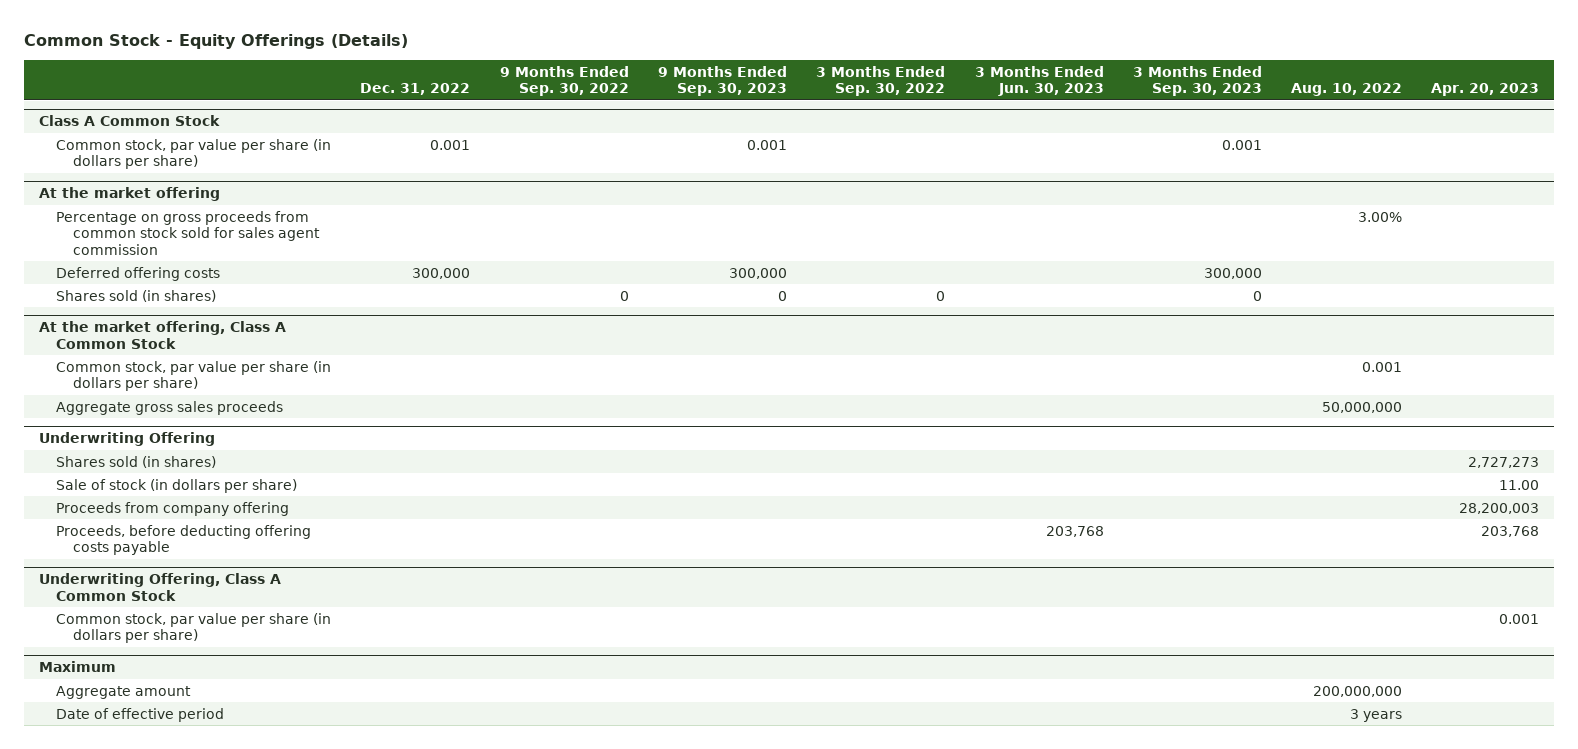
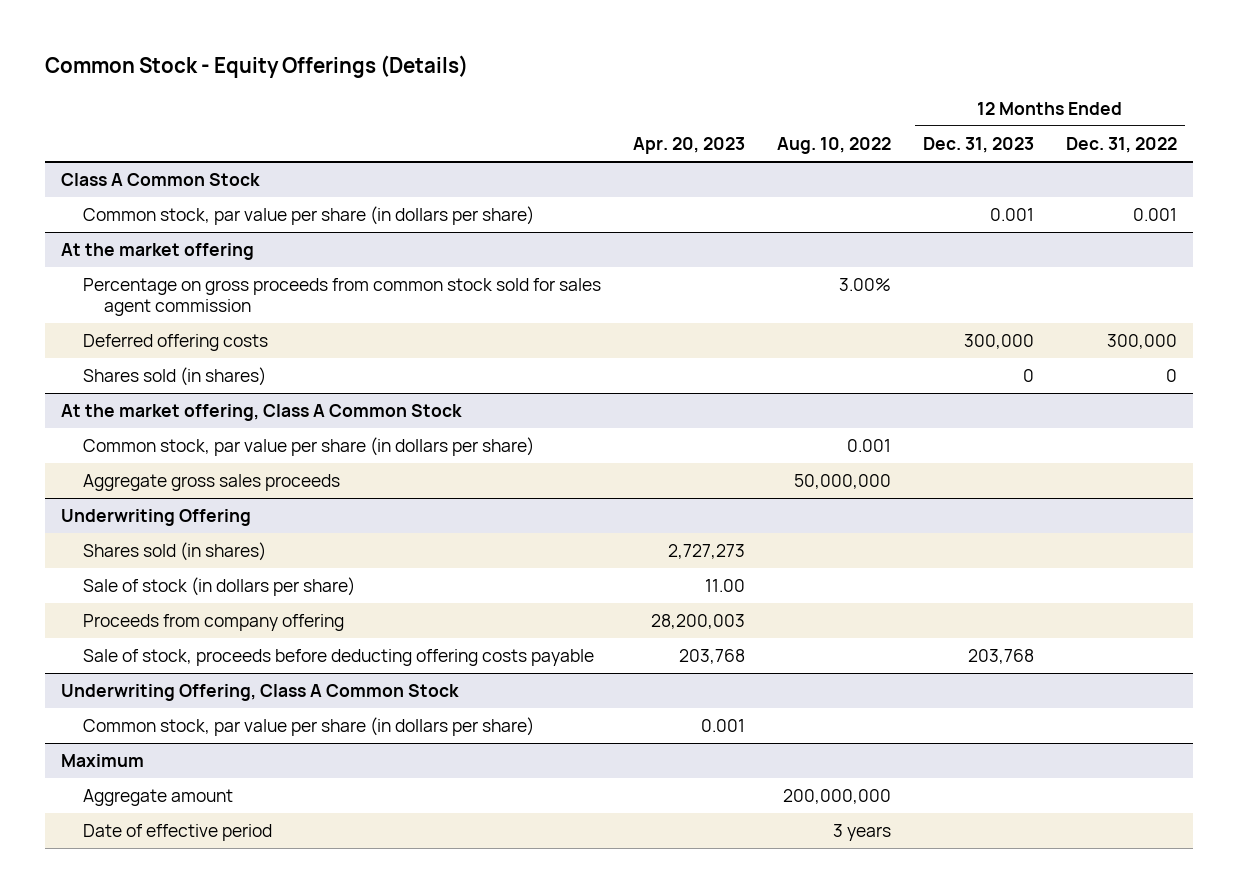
- | Dec. 31, 2022 | 9 Months Ended Sep. 30, 2022 | 9 Months Ended Sep. 30, 2023 | 3 Months Ended Sep. 30, 2022 | 3 Months Ended Jun. 30, 2023 | 3 Months Ended Sep. 30, 2023 | Aug. 10, 2022 | Apr. 20, 2023
+ | Apr. 20, 2023 | Aug. 10, 2022 | 12 Months Ended Dec. 31, 2023 | 12 Months Ended Dec. 31, 2022
@ Underwriting Offering
- Proceeds, before deducting offering costs payable | | | | | 203,768 | | | 203,768
+ Sale of stock, proceeds before deducting offering costs payable | 203,768 | | 203,768 |

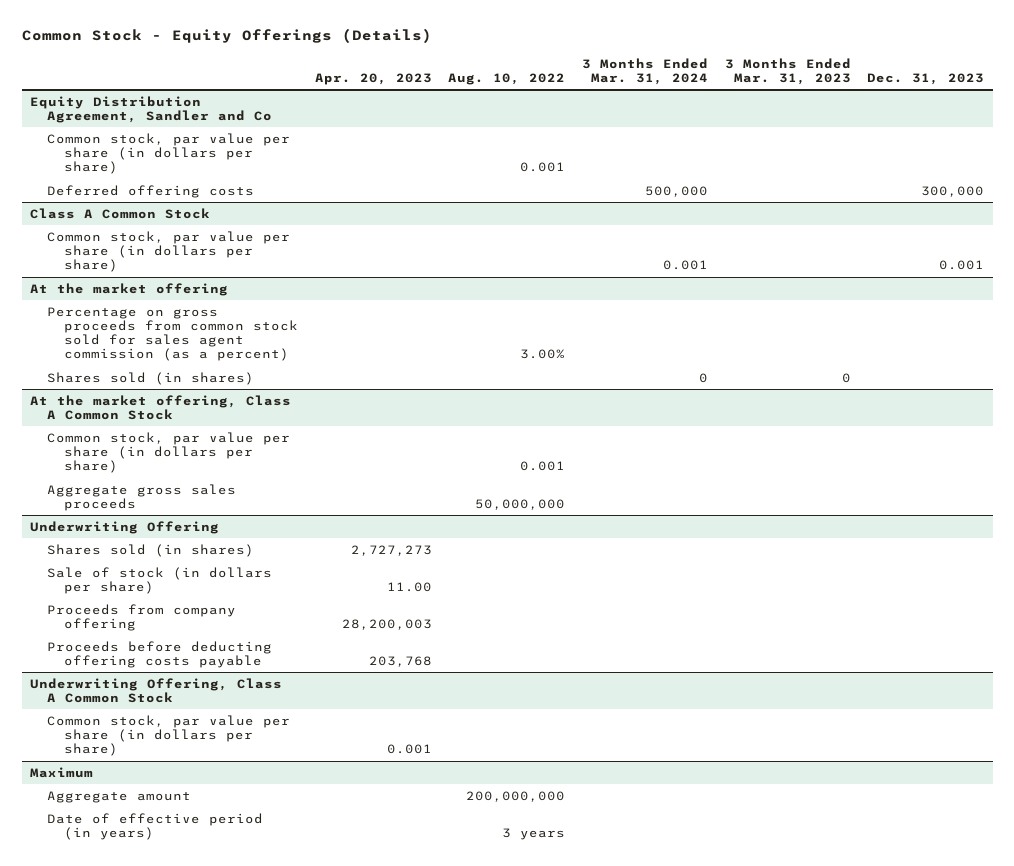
- | Apr. 20, 2023 | Aug. 10, 2022 | 12 Months Ended Dec. 31, 2023 | 12 Months Ended Dec. 31, 2022
+ | Apr. 20, 2023 | Aug. 10, 2022 | 3 Months Ended Mar. 31, 2024 | 3 Months Ended Mar. 31, 2023 | Dec. 31, 2023
+ Equity Distribution Agreement, Sandler and Co
+ Common stock, par value per share (in dollars per share) | | 0.001 | | |
+ Deferred offering costs | | | 500,000 | | 300,000
@ At the market offering
- Percentage on gross proceeds from common stock sold for sales agent commission | | 3.00% | |
- Deferred offering costs | | | 300,000 | 300,000
+ Percentage on gross proceeds from common stock sold for sales agent commission (as a percent) | | 3.00% | | |
@ Underwriting Offering
- Sale of stock, proceeds before deducting offering costs payable | 203,768 | | 203,768 |
+ Proceeds before deducting offering costs payable | 203,768 | | | |
@ Maximum
- Date of effective period | | 3 years | |
+ Date of effective period (in years) | | 3 years | | |

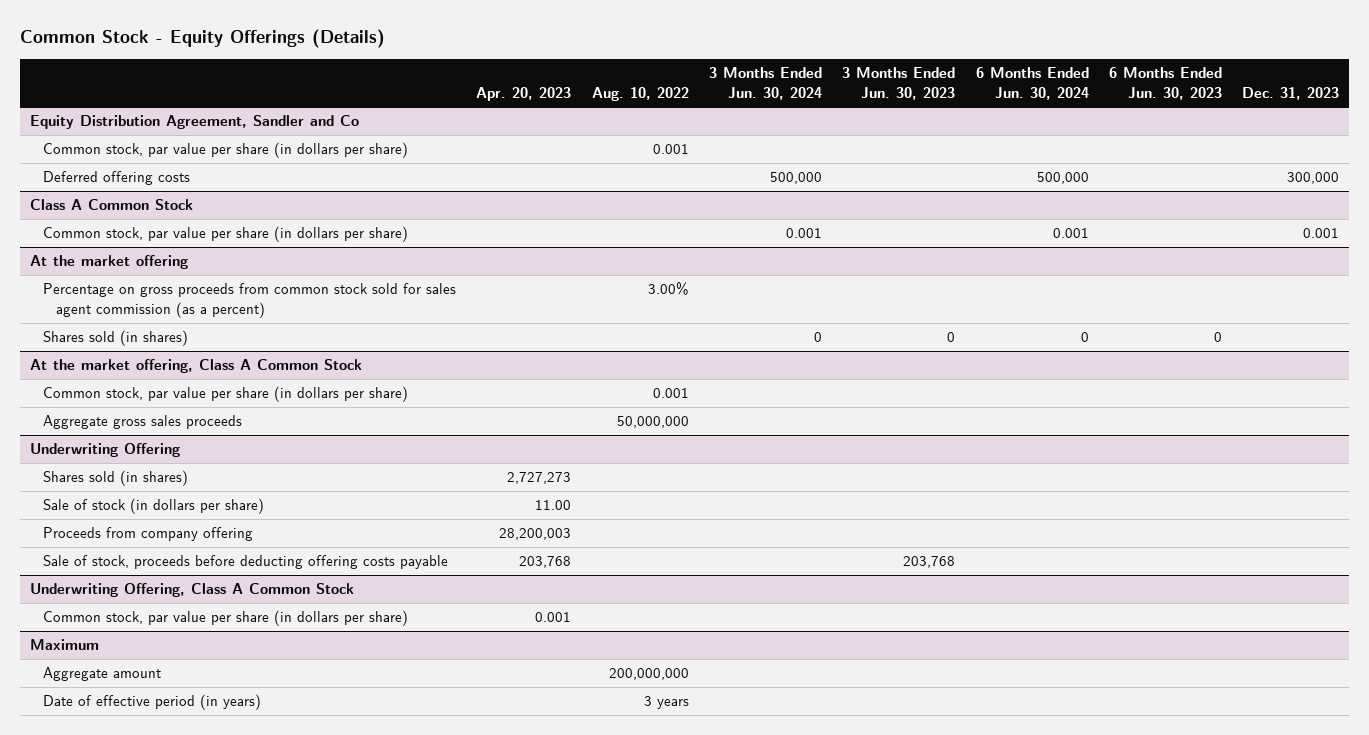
- | Apr. 20, 2023 | Aug. 10, 2022 | 3 Months Ended Mar. 31, 2024 | 3 Months Ended Mar. 31, 2023 | Dec. 31, 2023
+ | Apr. 20, 2023 | Aug. 10, 2022 | 3 Months Ended Jun. 30, 2024 | 3 Months Ended Jun. 30, 2023 | 6 Months Ended Jun. 30, 2024 | 6 Months Ended Jun. 30, 2023 | Dec. 31, 2023
@ Underwriting Offering
- Proceeds before deducting offering costs payable | 203,768 | | | |
+ Sale of stock, proceeds before deducting offering costs payable | 203,768 | | | 203,768 | | |

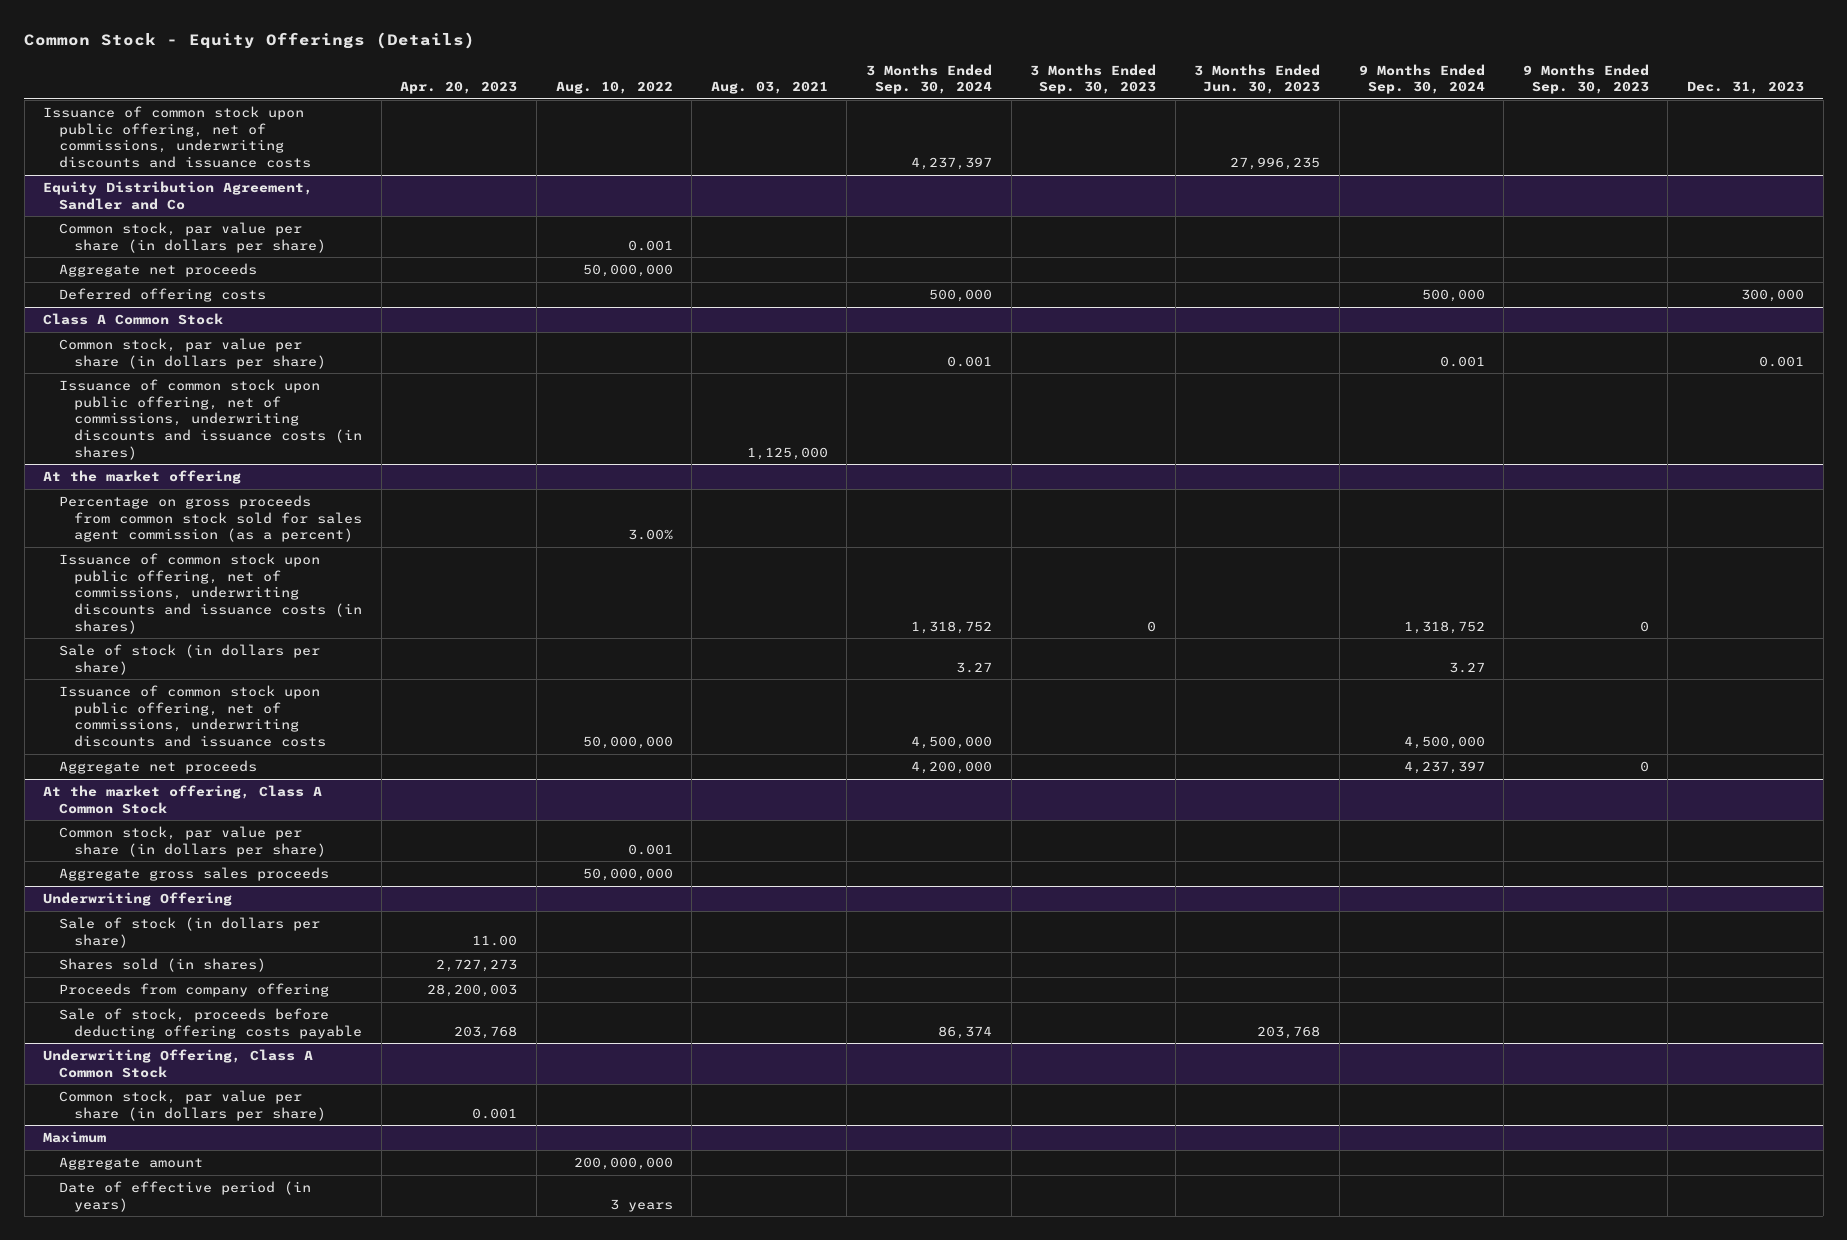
- | Apr. 20, 2023 | Aug. 10, 2022 | 3 Months Ended Jun. 30, 2024 | 3 Months Ended Jun. 30, 2023 | 6 Months Ended Jun. 30, 2024 | 6 Months Ended Jun. 30, 2023 | Dec. 31, 2023
+ | Apr. 20, 2023 | Aug. 10, 2022 | Aug. 03, 2021 | 3 Months Ended Sep. 30, 2024 | 3 Months Ended Sep. 30, 2023 | 3 Months Ended Jun. 30, 2023 | 9 Months Ended Sep. 30, 2024 | 9 Months Ended Sep. 30, 2023 | Dec. 31, 2023
+ Issuance of common stock upon public offering, net of commissions, underwriting discounts and issuance costs | | | | 4,237,397 | | 27,996,235 | | |
@ Equity Distribution Agreement, Sandler and Co
+ Aggregate net proceeds | | 50,000,000 | | | | | | |
@ Class A Common Stock
+ Issuance of common stock upon public offering, net of commissions, underwriting discounts and issuance costs (in shares) | | | 1,125,000 | | | | | |
@ At the market offering
- Shares sold (in shares) | | | 0 | 0 | 0 | 0 |
+ Issuance of common stock upon public offering, net of commissions, underwriting discounts and issuance costs (in shares) | | | | 1,318,752 | 0 | | 1,318,752 | 0 |
+ Sale of stock (in dollars per share) | | | | 3.27 | | | 3.27 | |
+ Issuance of common stock upon public offering, net of commissions, underwriting discounts and issuance costs | | 50,000,000 | | 4,500,000 | | | 4,500,000 | |
+ Aggregate net proceeds | | | | 4,200,000 | | | 4,237,397 | 0 |
@ Underwriting Offering
moved down: Shares sold (in shares) | 2,727,273 | | | | | | | |

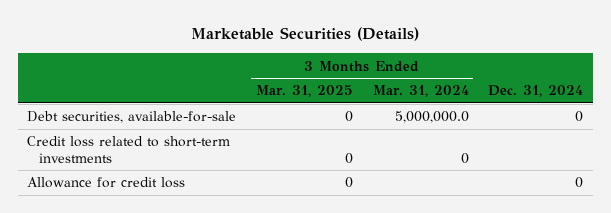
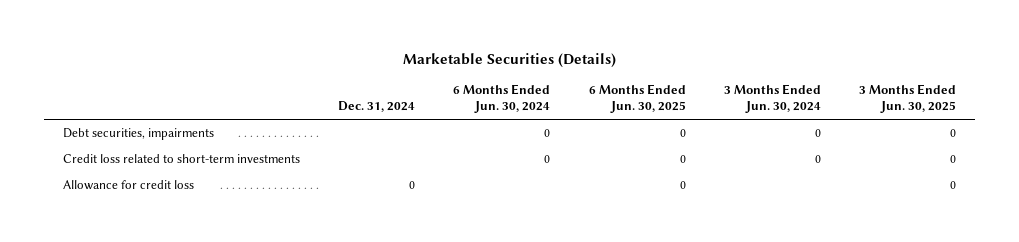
- | 3 Months Ended Mar. 31, 2025 | 3 Months Ended Mar. 31, 2024 | Dec. 31, 2024
+ | Dec. 31, 2024 | 6 Months Ended Jun. 30, 2024 | 6 Months Ended Jun. 30, 2025 | 3 Months Ended Jun. 30, 2024 | 3 Months Ended Jun. 30, 2025
- Debt securities, available-for-sale | 0 | 5,000,000.0 | 0
+ Debt securities, impairments | | 0 | 0 | 0 | 0

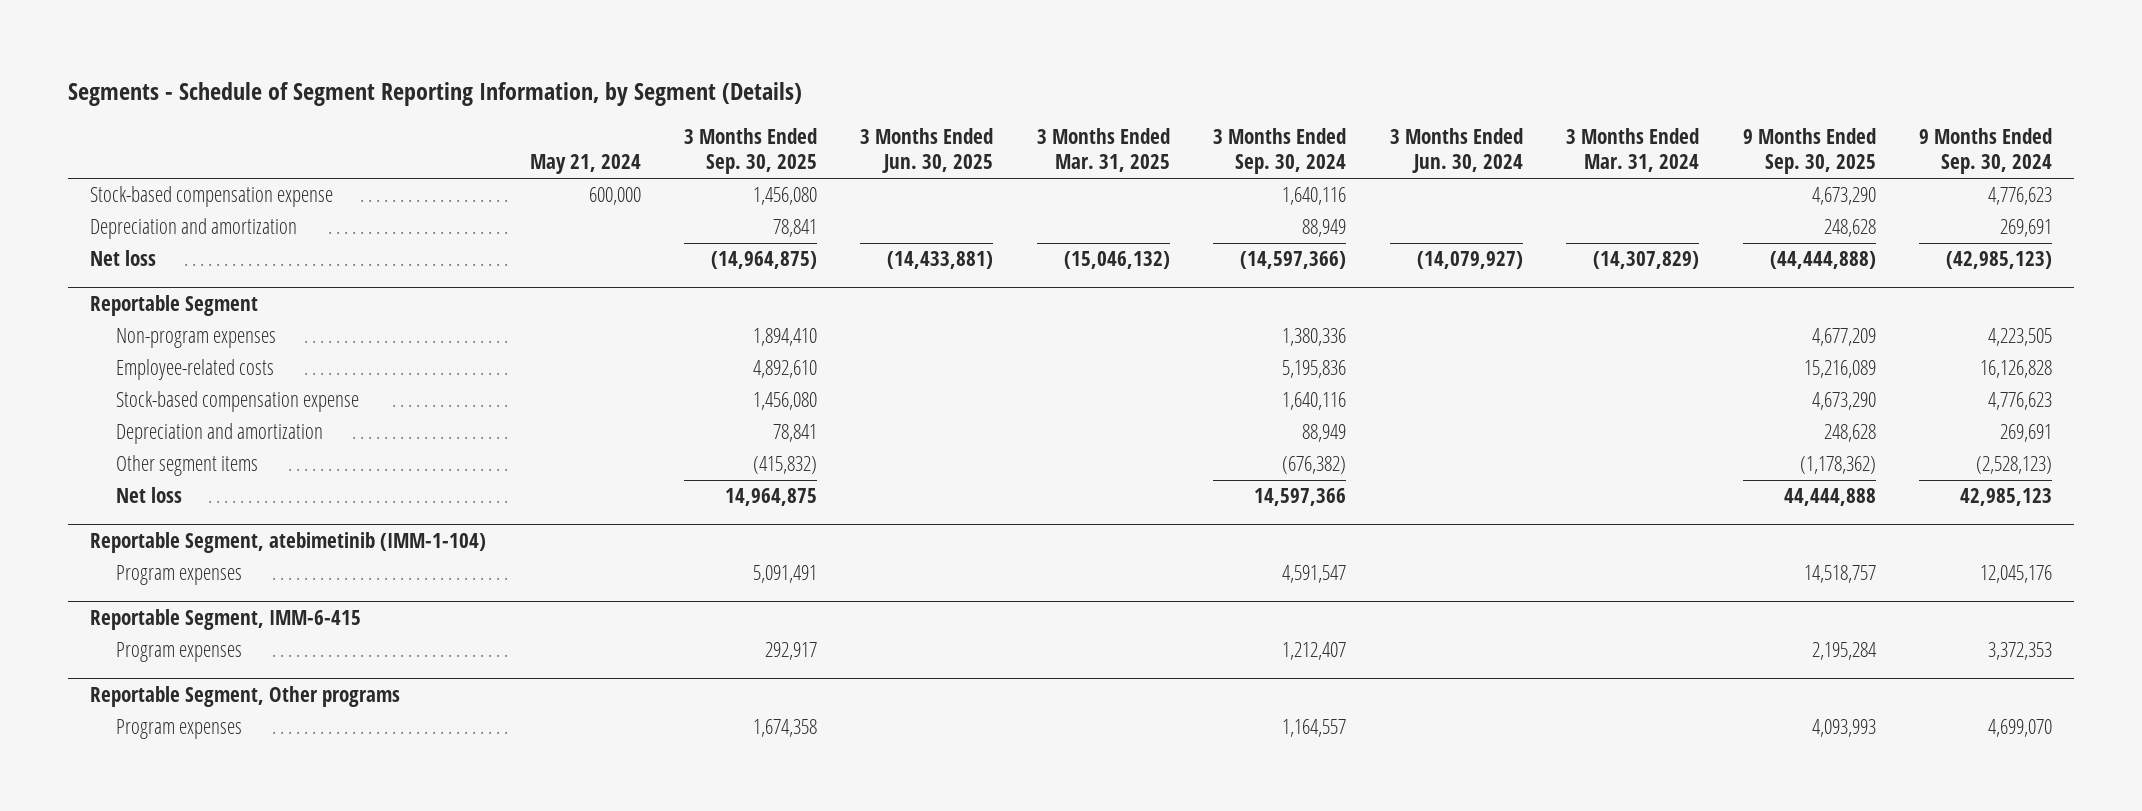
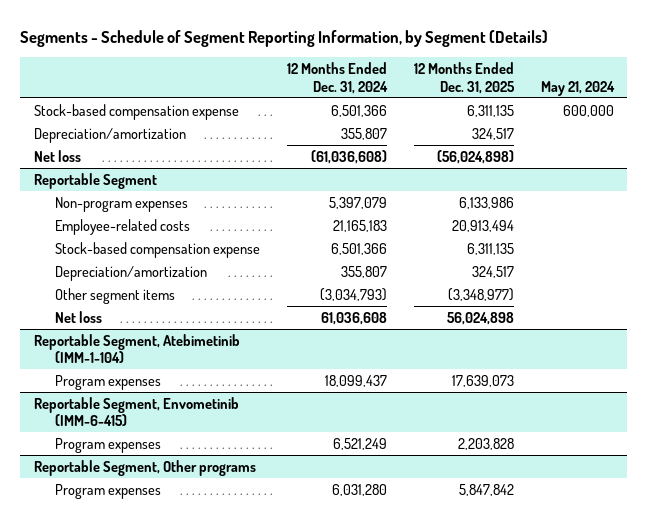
- | May 21, 2024 | 3 Months Ended Sep. 30, 2025 | 3 Months Ended Jun. 30, 2025 | 3 Months Ended Mar. 31, 2025 | 3 Months Ended Sep. 30, 2024 | 3 Months Ended Jun. 30, 2024 | 3 Months Ended Mar. 31, 2024 | 9 Months Ended Sep. 30, 2025 | 9 Months Ended Sep. 30, 2024
+ | 12 Months Ended Dec. 31, 2024 | 12 Months Ended Dec. 31, 2025 | May 21, 2024
- Depreciation and amortization | | 78,841 | | | 88,949 | | | 248,628 | 269,691
+ Depreciation/amortization | 355,807 | 324,517 |
@ Reportable Segment
- Depreciation and amortization | | 78,841 | | | 88,949 | | | 248,628 | 269,691
+ Depreciation/amortization | 355,807 | 324,517 |
- Reportable Segment, atebimetinib (IMM-1-104)
+ Reportable Segment, Atebimetinib (IMM-1-104)
- Reportable Segment, IMM-6-415
+ Reportable Segment, Envometinib (IMM-6-415)

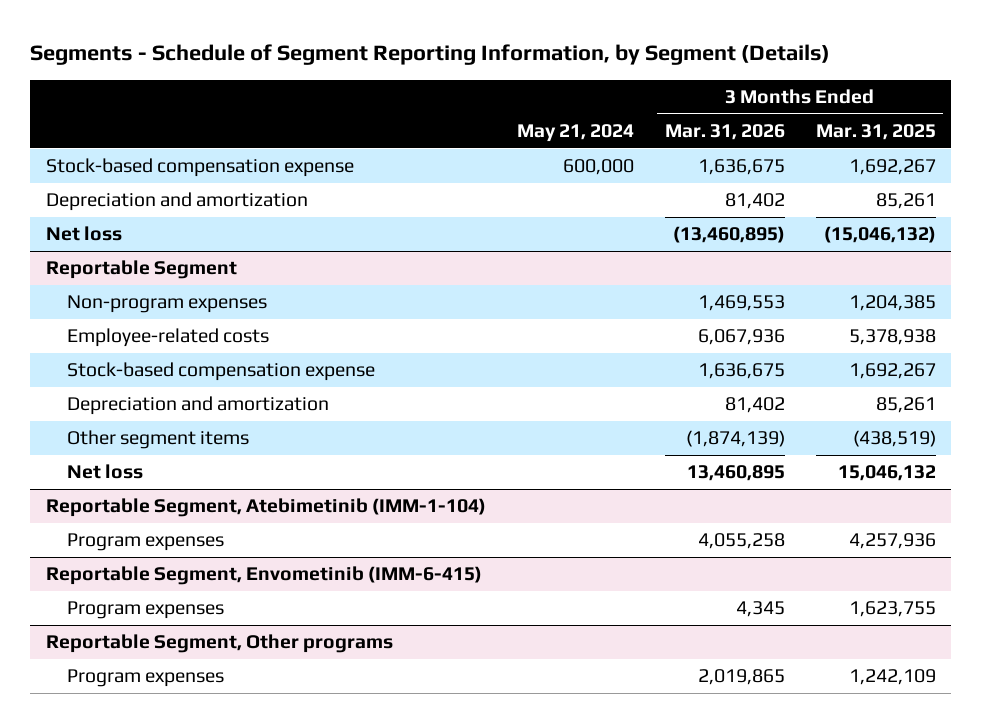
- | 12 Months Ended Dec. 31, 2024 | 12 Months Ended Dec. 31, 2025 | May 21, 2024
+ | May 21, 2024 | 3 Months Ended Mar. 31, 2026 | 3 Months Ended Mar. 31, 2025
- Depreciation/amortization | 355,807 | 324,517 |
+ Depreciation and amortization | | 81,402 | 85,261
@ Reportable Segment
- Depreciation/amortization | 355,807 | 324,517 |
+ Depreciation and amortization | | 81,402 | 85,261

